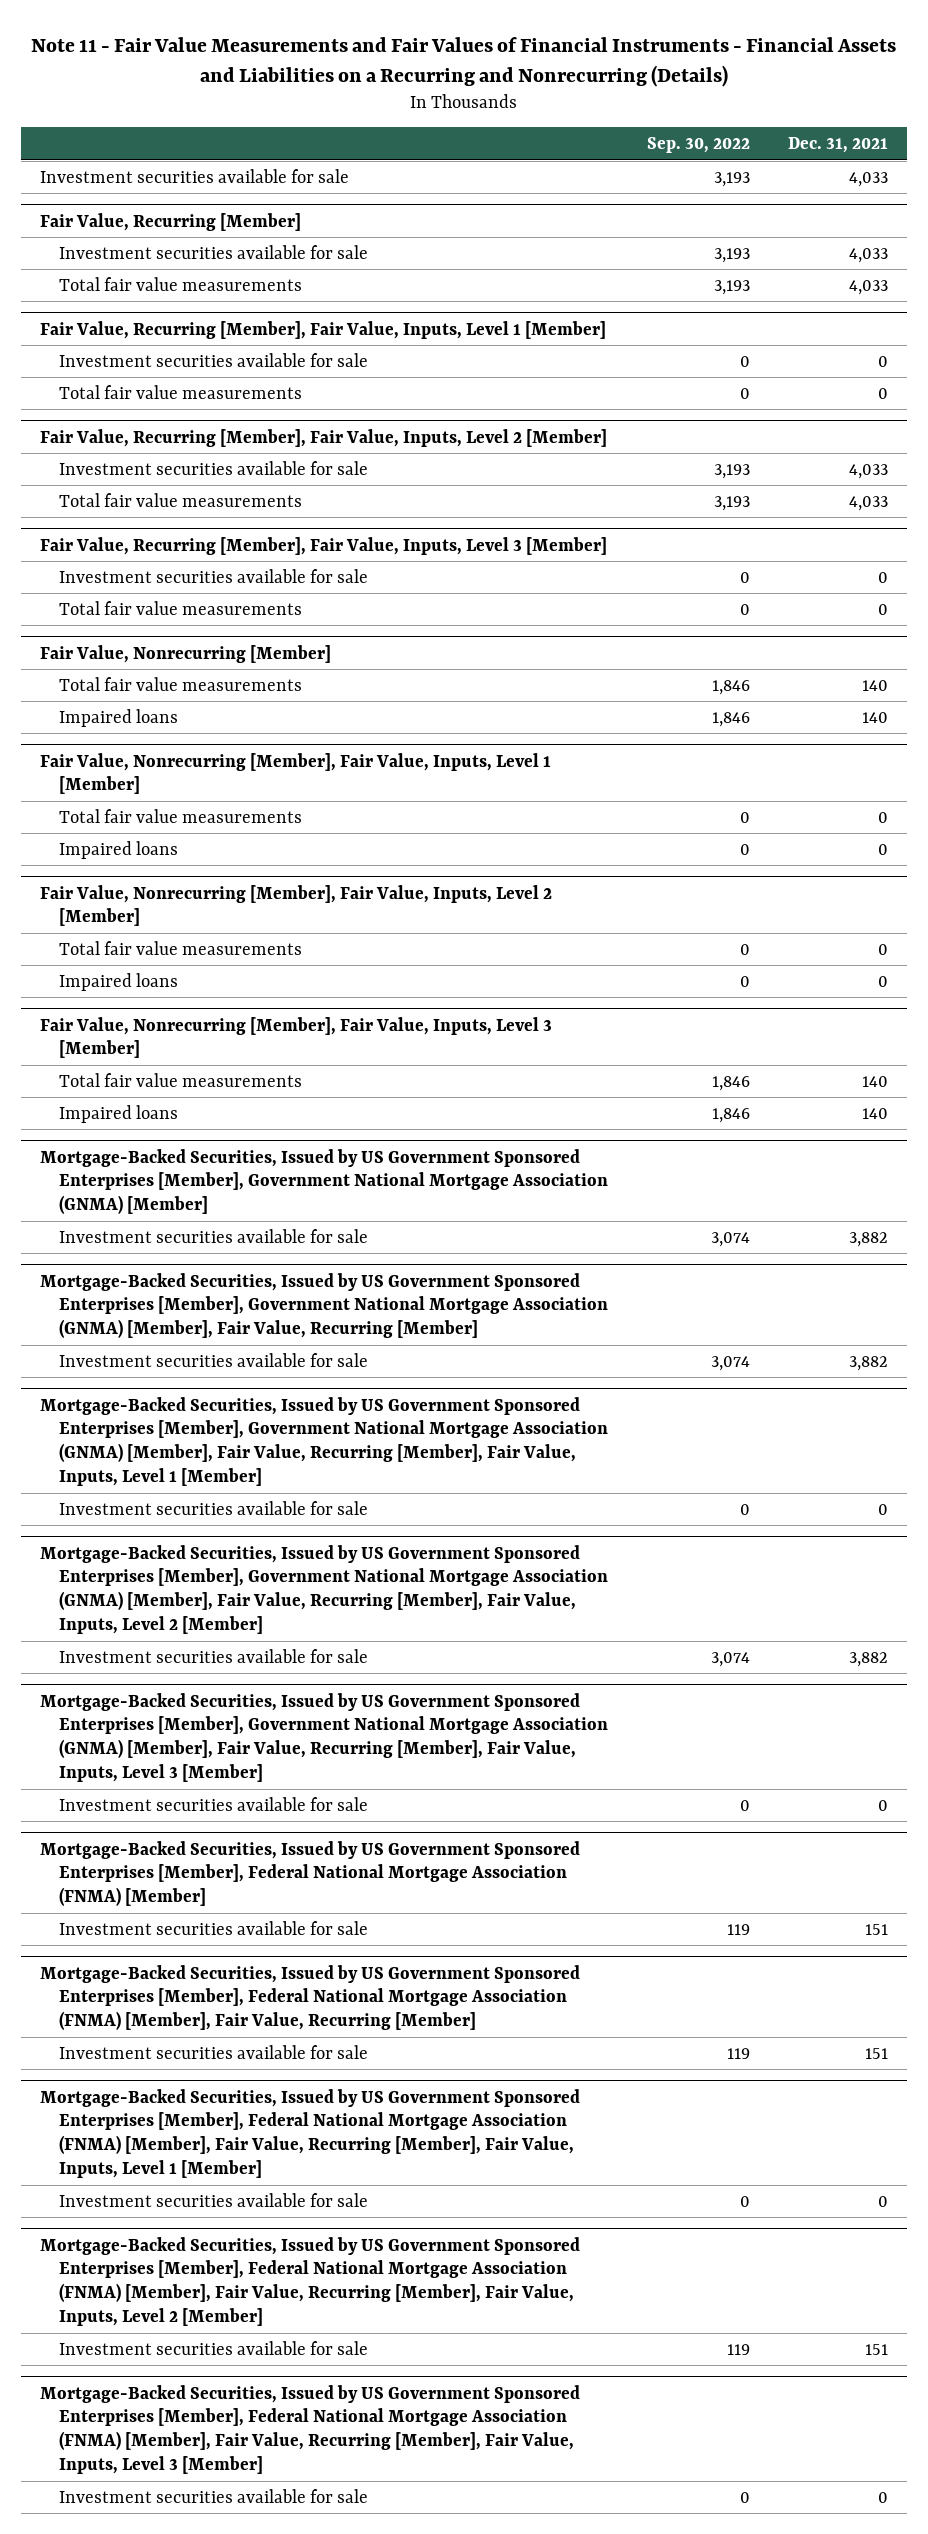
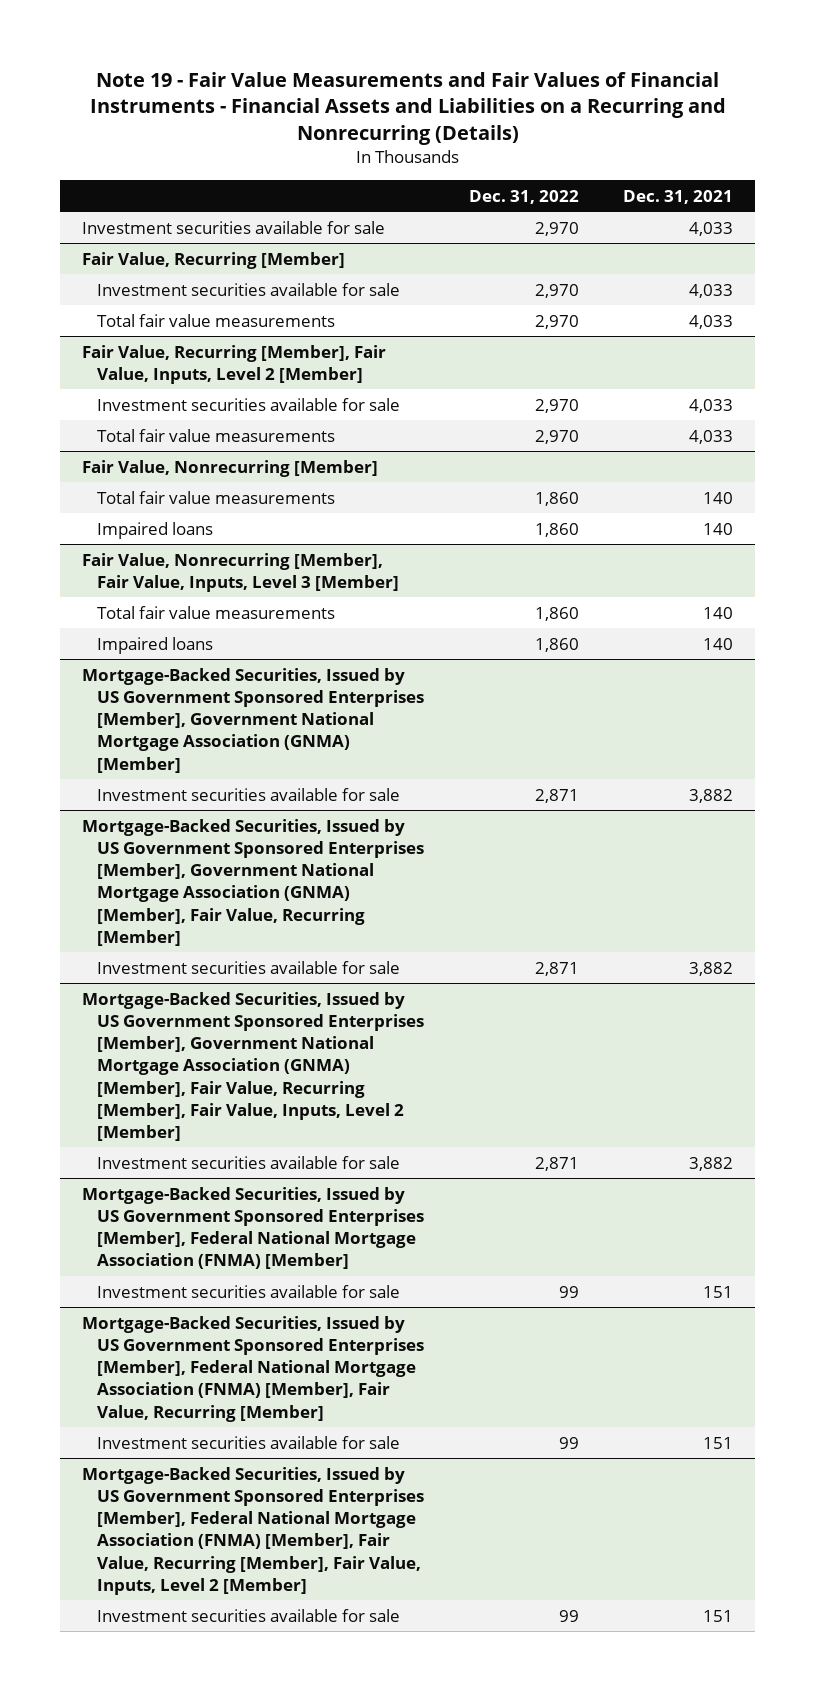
- Note 11 - Fair Value Measurements and Fair Values of Financial Instruments - Financial Assets and Liabilities on a Recurring and Nonrecurring (Details)
+ Note 19 - Fair Value Measurements and Fair Values of Financial Instruments - Financial Assets and Liabilities on a Recurring and Nonrecurring (Details)
- | Sep. 30, 2022 | Dec. 31, 2021
+ | Dec. 31, 2022 | Dec. 31, 2021
- Fair Value, Recurring [Member], Fair Value, Inputs, Level 1 [Member]
- Investment securities available for sale | 0 | 0
- Total fair value measurements | 0 | 0
- Fair Value, Recurring [Member], Fair Value, Inputs, Level 3 [Member]
- Investment securities available for sale | 0 | 0
- Total fair value measurements | 0 | 0
- Fair Value, Nonrecurring [Member], Fair Value, Inputs, Level 1 [Member]
- Total fair value measurements | 0 | 0
- Impaired loans | 0 | 0
- Fair Value, Nonrecurring [Member], Fair Value, Inputs, Level 2 [Member]
- Total fair value measurements | 0 | 0
- Impaired loans | 0 | 0
- Mortgage-Backed Securities, Issued by US Government Sponsored Enterprises [Member], Government National Mortgage Association (GNMA) [Member], Fair Value, Recurring [Member], Fair Value, Inputs, Level 1 [Member]
- Investment securities available for sale | 0 | 0
- Mortgage-Backed Securities, Issued by US Government Sponsored Enterprises [Member], Government National Mortgage Association (GNMA) [Member], Fair Value, Recurring [Member], Fair Value, Inputs, Level 3 [Member]
- Investment securities available for sale | 0 | 0
- Mortgage-Backed Securities, Issued by US Government Sponsored Enterprises [Member], Federal National Mortgage Association (FNMA) [Member], Fair Value, Recurring [Member], Fair Value, Inputs, Level 1 [Member]
- Investment securities available for sale | 0 | 0
- Mortgage-Backed Securities, Issued by US Government Sponsored Enterprises [Member], Federal National Mortgage Association (FNMA) [Member], Fair Value, Recurring [Member], Fair Value, Inputs, Level 3 [Member]
- Investment securities available for sale | 0 | 0

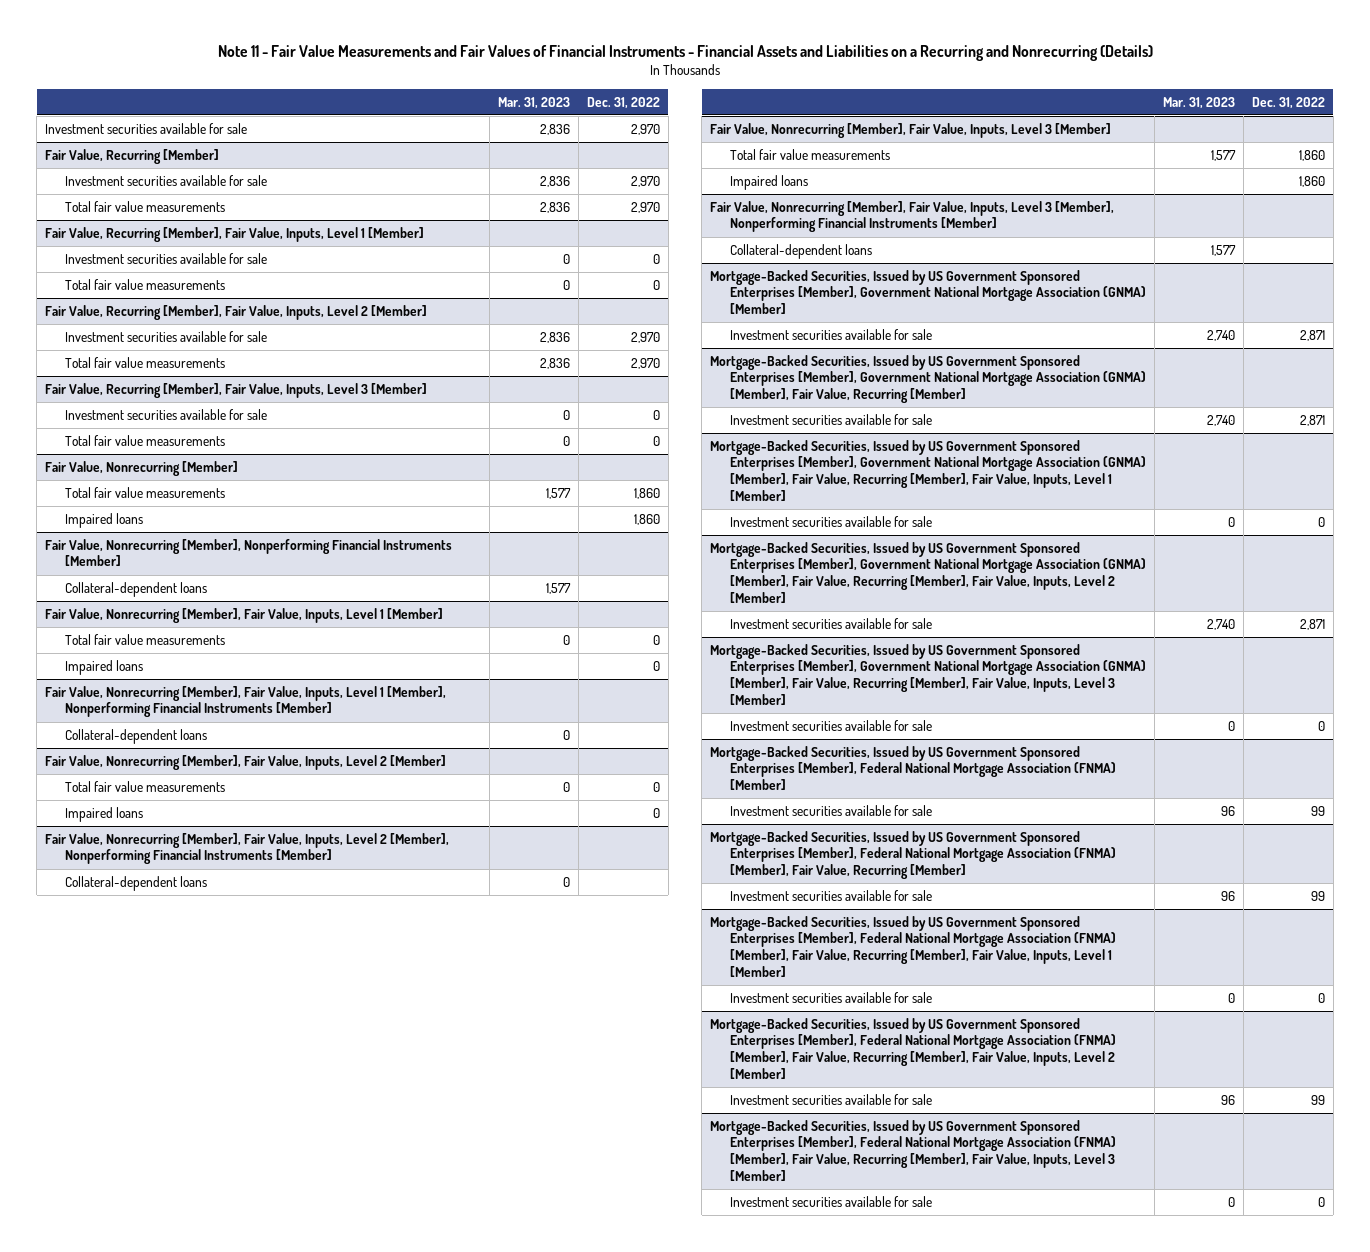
- Note 19 - Fair Value Measurements and Fair Values of Financial Instruments - Financial Assets and Liabilities on a Recurring and Nonrecurring (Details)
+ Note 11 - Fair Value Measurements and Fair Values of Financial Instruments - Financial Assets and Liabilities on a Recurring and Nonrecurring (Details)
- | Dec. 31, 2022 | Dec. 31, 2021
+ | Mar. 31, 2023 | Dec. 31, 2022
+ Fair Value, Recurring [Member], Fair Value, Inputs, Level 1 [Member]
+ Investment securities available for sale | 0 | 0
+ Total fair value measurements | 0 | 0
+ Fair Value, Recurring [Member], Fair Value, Inputs, Level 3 [Member]
+ Investment securities available for sale | 0 | 0
+ Total fair value measurements | 0 | 0
+ Fair Value, Nonrecurring [Member], Nonperforming Financial Instruments [Member]
+ Collateral-dependent loans | 1,577 |
+ Fair Value, Nonrecurring [Member], Fair Value, Inputs, Level 1 [Member]
+ Total fair value measurements | 0 | 0
+ Impaired loans | | 0
+ Fair Value, Nonrecurring [Member], Fair Value, Inputs, Level 1 [Member], Nonperforming Financial Instruments [Member]
+ Collateral-dependent loans | 0 |
+ Fair Value, Nonrecurring [Member], Fair Value, Inputs, Level 2 [Member]
+ Total fair value measurements | 0 | 0
+ Impaired loans | | 0
+ Fair Value, Nonrecurring [Member], Fair Value, Inputs, Level 2 [Member], Nonperforming Financial Instruments [Member]
+ Collateral-dependent loans | 0 |
+ Fair Value, Nonrecurring [Member], Fair Value, Inputs, Level 3 [Member], Nonperforming Financial Instruments [Member]
+ Collateral-dependent loans | 1,577 |
+ Mortgage-Backed Securities, Issued by US Government Sponsored Enterprises [Member], Government National Mortgage Association (GNMA) [Member], Fair Value, Recurring [Member], Fair Value, Inputs, Level 1 [Member]
+ Investment securities available for sale | 0 | 0
+ Mortgage-Backed Securities, Issued by US Government Sponsored Enterprises [Member], Government National Mortgage Association (GNMA) [Member], Fair Value, Recurring [Member], Fair Value, Inputs, Level 3 [Member]
+ Investment securities available for sale | 0 | 0
+ Mortgage-Backed Securities, Issued by US Government Sponsored Enterprises [Member], Federal National Mortgage Association (FNMA) [Member], Fair Value, Recurring [Member], Fair Value, Inputs, Level 1 [Member]
+ Investment securities available for sale | 0 | 0
+ Mortgage-Backed Securities, Issued by US Government Sponsored Enterprises [Member], Federal National Mortgage Association (FNMA) [Member], Fair Value, Recurring [Member], Fair Value, Inputs, Level 3 [Member]
+ Investment securities available for sale | 0 | 0

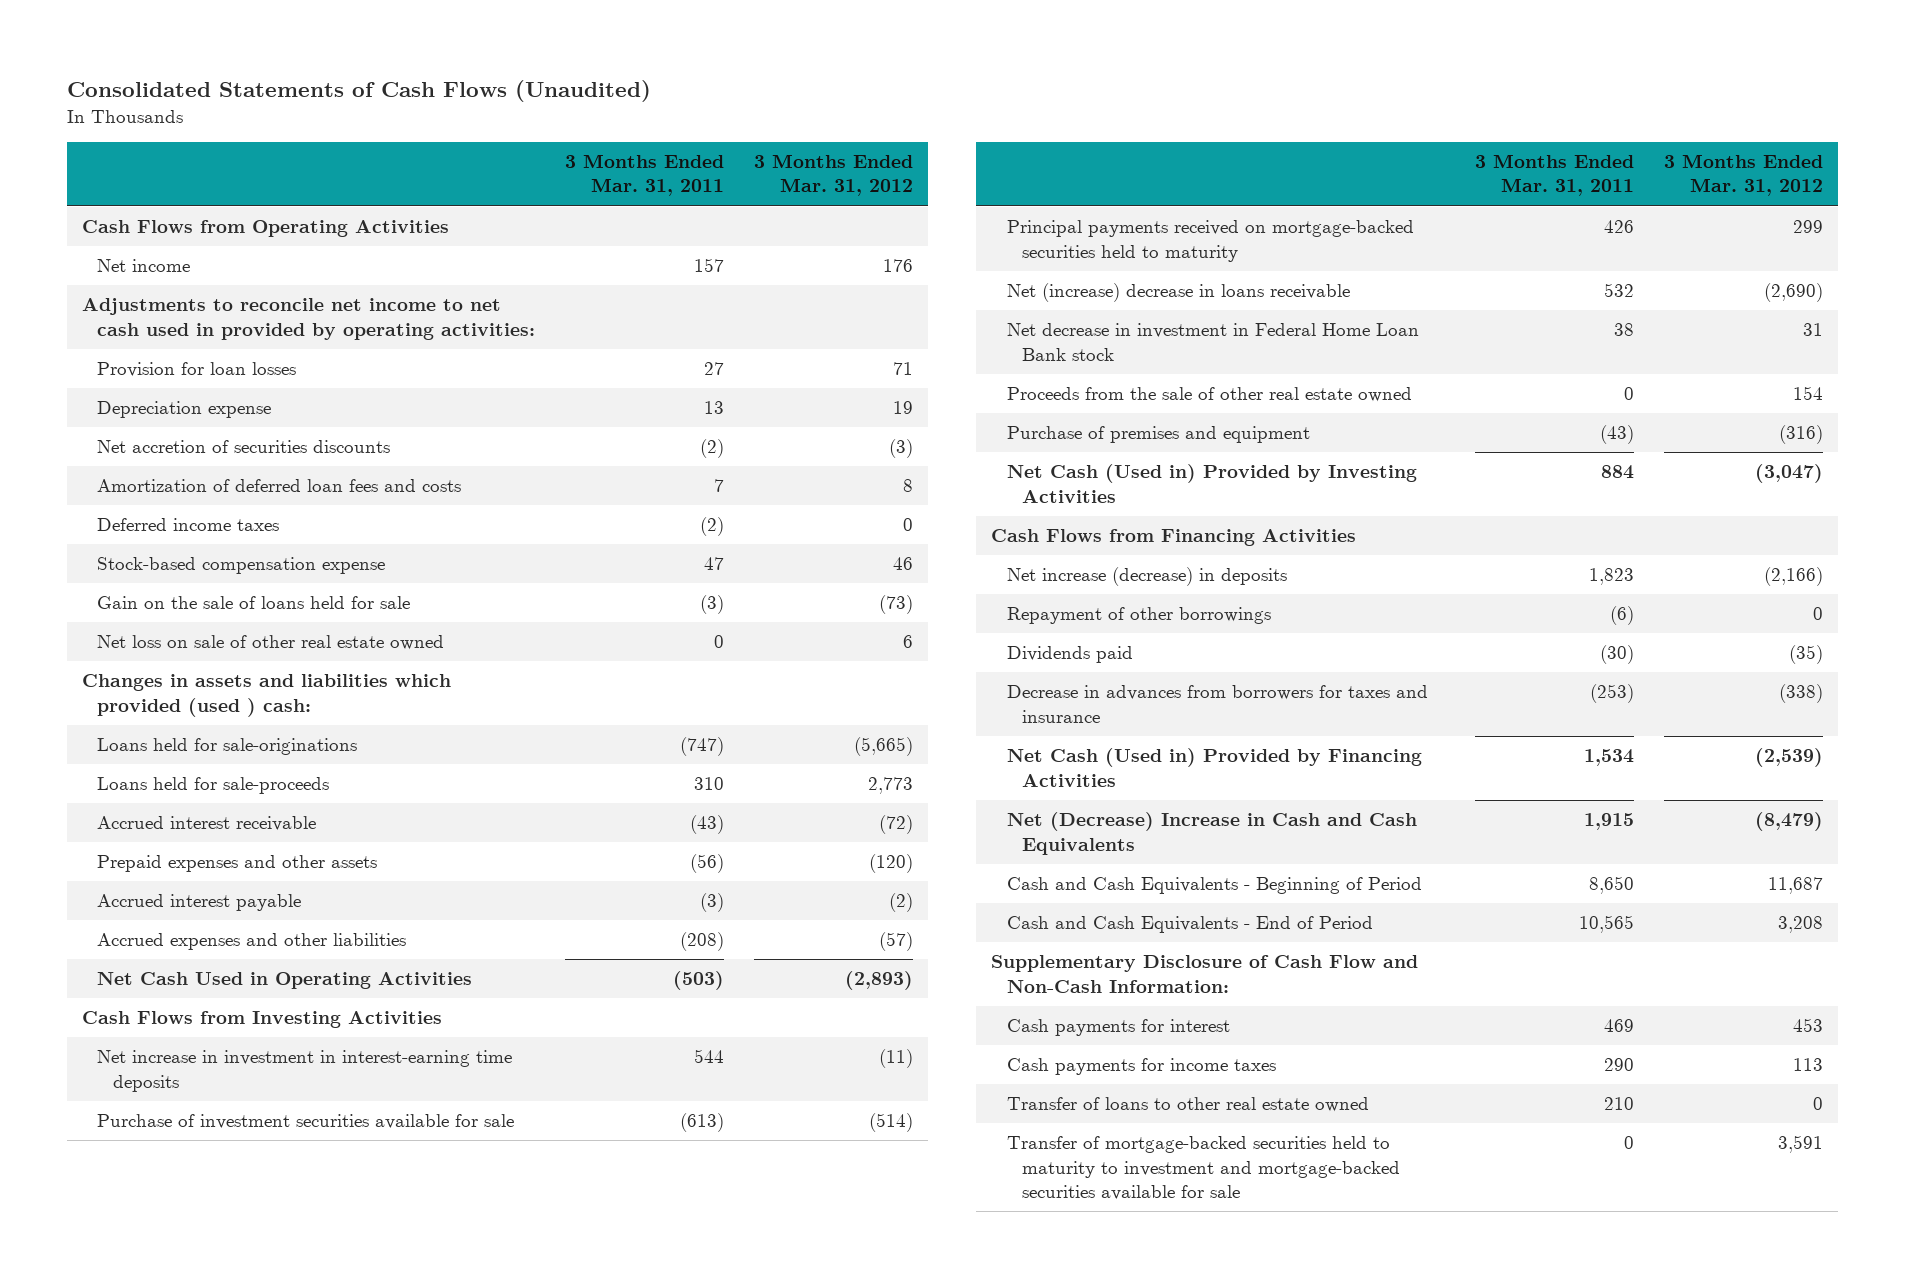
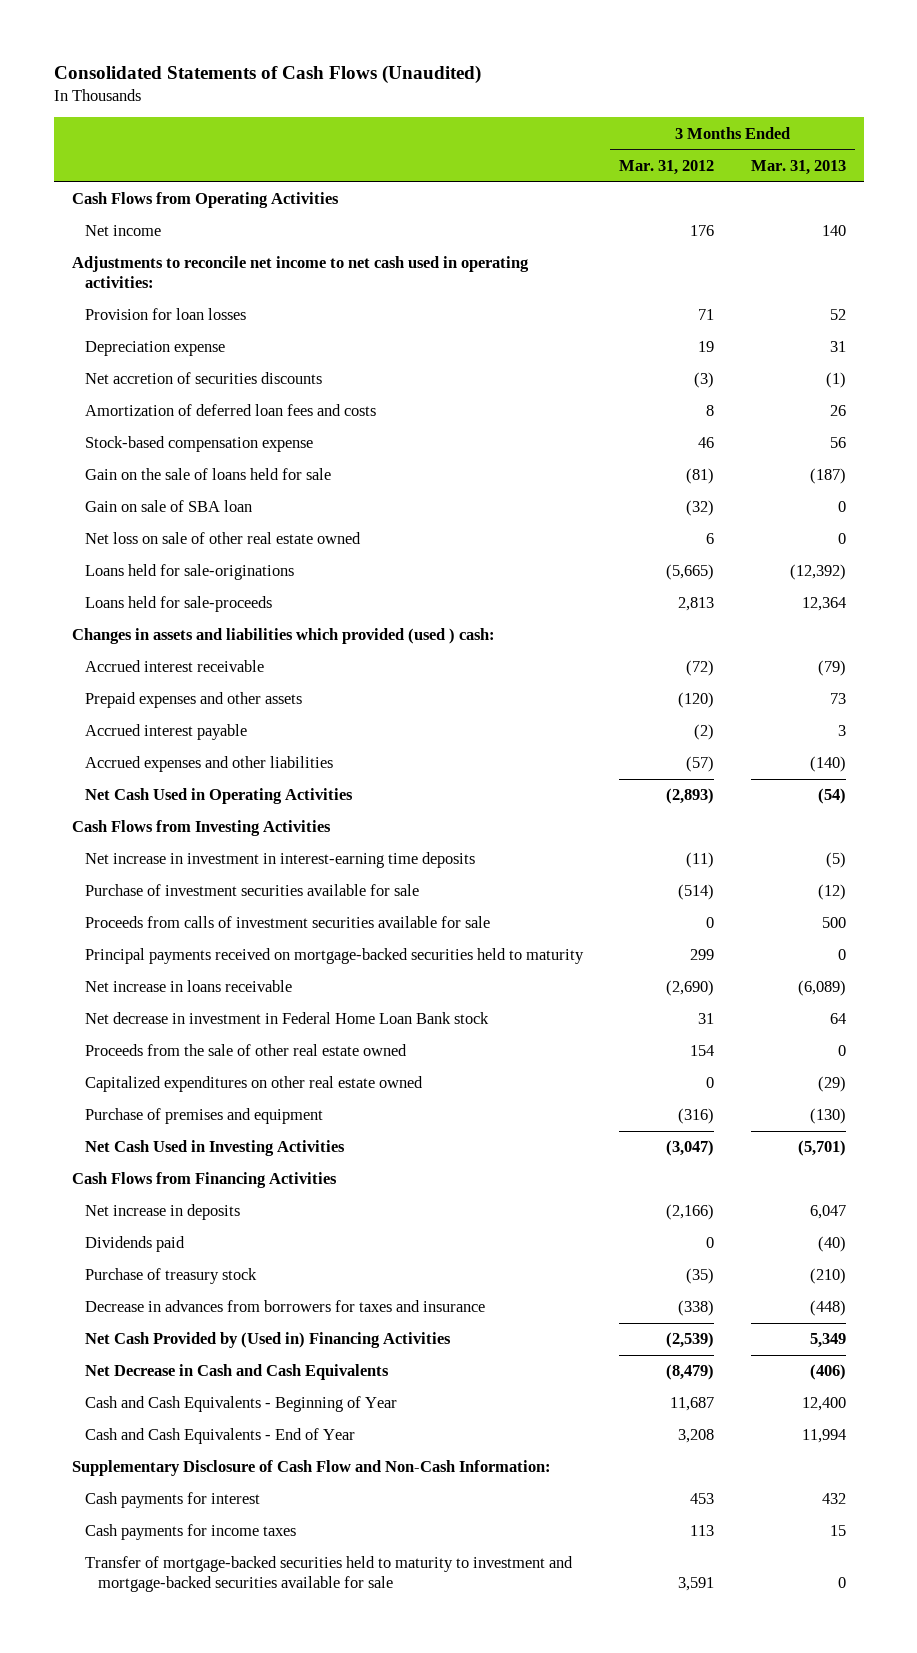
- | 3 Months Ended Mar. 31, 2011 | 3 Months Ended Mar. 31, 2012
+ | 3 Months Ended Mar. 31, 2012 | 3 Months Ended Mar. 31, 2013
- Adjustments to reconcile net income to net cash used in provided by operating activities:
+ Adjustments to reconcile net income to net cash used in operating activities:
- Deferred income taxes | (2) | 0
- Gain on the sale of loans held for sale | (3) | (73)
+ Gain on the sale of loans held for sale | (81) | (187)
+ Gain on sale of SBA loan | (32) | 0
- Loans held for sale-proceeds | 310 | 2,773
+ Loans held for sale-proceeds | 2,813 | 12,364
moved down: Changes in assets and liabilities which provided (used ) cash:
+ Proceeds from calls of investment securities available for sale | 0 | 500
- Net (increase) decrease in loans receivable | 532 | (2,690)
+ Net increase in loans receivable | (2,690) | (6,089)
+ Capitalized expenditures on other real estate owned | 0 | (29)
- Net Cash (Used in) Provided by Investing Activities | 884 | (3,047)
+ Net Cash Used in Investing Activities | (3,047) | (5,701)
- Net increase (decrease) in deposits | 1,823 | (2,166)
- Repayment of other borrowings | (6) | 0
- Dividends paid | (30) | (35)
+ Net increase in deposits | (2,166) | 6,047
+ Dividends paid | 0 | (40)
+ Purchase of treasury stock | (35) | (210)
- Net Cash (Used in) Provided by Financing Activities | 1,534 | (2,539)
- Net (Decrease) Increase in Cash and Cash Equivalents | 1,915 | (8,479)
- Cash and Cash Equivalents - Beginning of Period | 8,650 | 11,687
- Cash and Cash Equivalents - End of Period | 10,565 | 3,208
+ Net Cash Provided by (Used in) Financing Activities | (2,539) | 5,349
+ Net Decrease in Cash and Cash Equivalents | (8,479) | (406)
+ Cash and Cash Equivalents - Beginning of Year | 11,687 | 12,400
+ Cash and Cash Equivalents - End of Year | 3,208 | 11,994
- Transfer of loans to other real estate owned | 210 | 0

